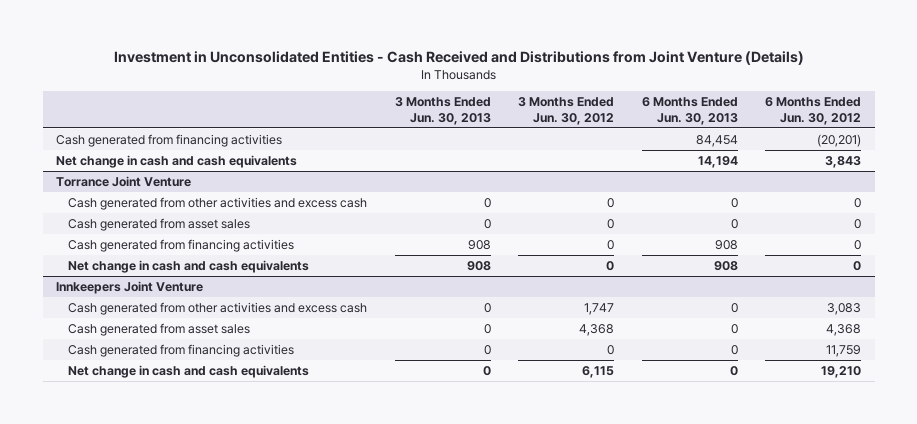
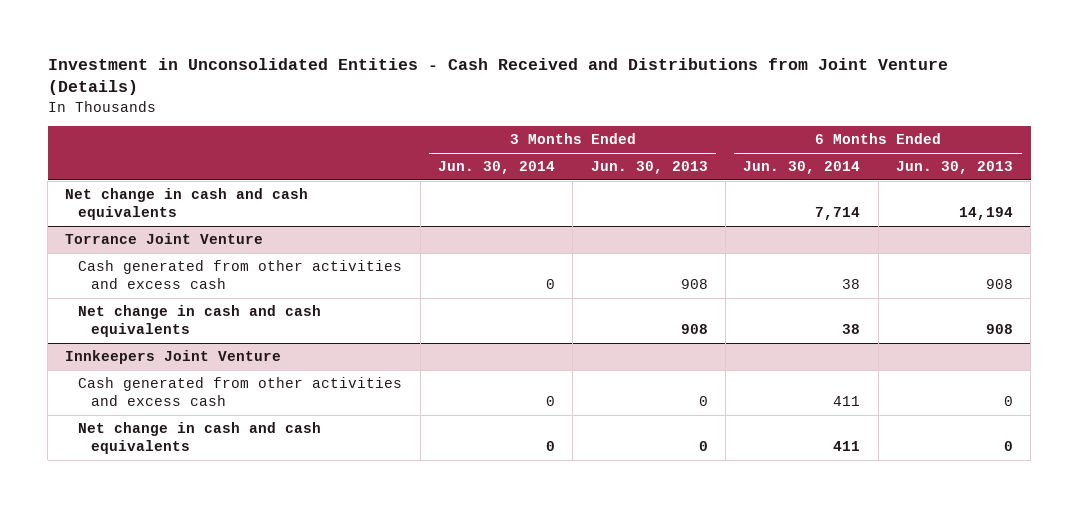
- | 3 Months Ended Jun. 30, 2013 | 3 Months Ended Jun. 30, 2012 | 6 Months Ended Jun. 30, 2013 | 6 Months Ended Jun. 30, 2012
+ | 3 Months Ended Jun. 30, 2014 | 3 Months Ended Jun. 30, 2013 | 6 Months Ended Jun. 30, 2014 | 6 Months Ended Jun. 30, 2013
- Cash generated from financing activities | | | 84,454 | (20,201)
@ Torrance Joint Venture
- Cash generated from other activities and excess cash | 0 | 0 | 0 | 0
- Cash generated from asset sales | 0 | 0 | 0 | 0
- Cash generated from financing activities | 908 | 0 | 908 | 0
+ Cash generated from other activities and excess cash | 0 | 908 | 38 | 908
@ Innkeepers Joint Venture
- Cash generated from asset sales | 0 | 4,368 | 0 | 4,368
- Cash generated from financing activities | 0 | 0 | 0 | 11,759

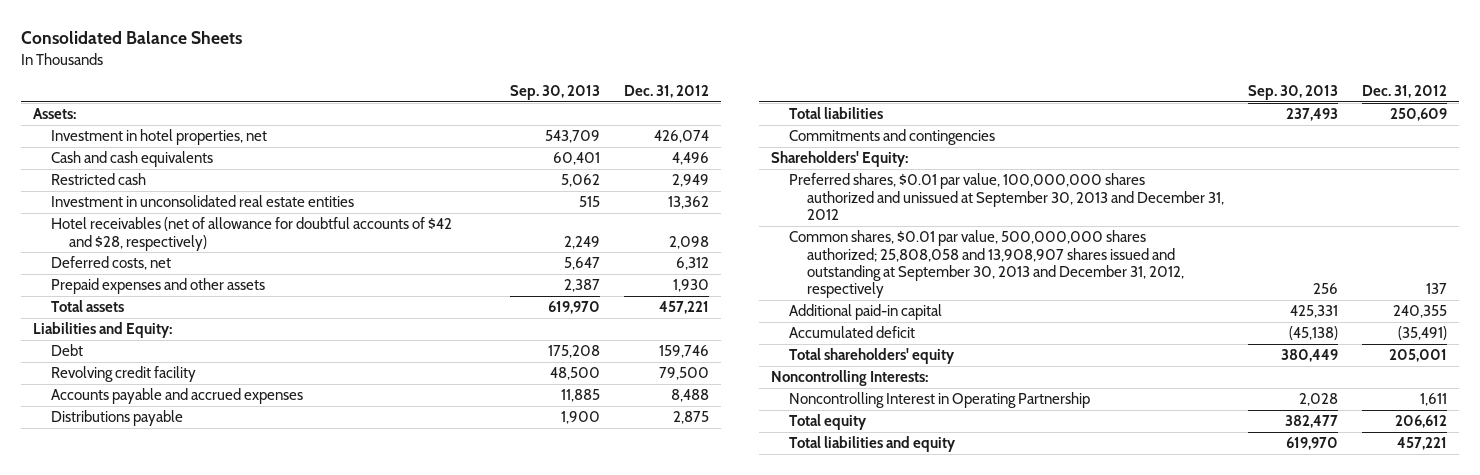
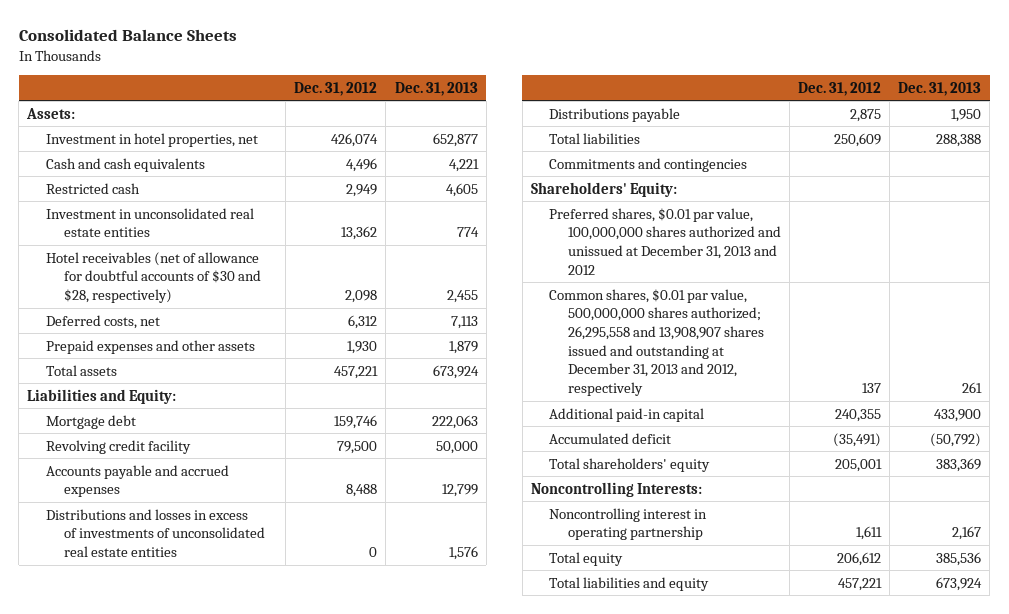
- | Sep. 30, 2013 | Dec. 31, 2012
+ | Dec. 31, 2012 | Dec. 31, 2013
- Hotel receivables (net of allowance for doubtful accounts of $42 and $28, respectively) | 2,249 | 2,098
+ Hotel receivables (net of allowance for doubtful accounts of $30 and $28, respectively) | 2,098 | 2,455
- Debt | 175,208 | 159,746
+ Mortgage debt | 159,746 | 222,063
+ Distributions and losses in excess of investments of unconsolidated real estate entities | 0 | 1,576
- Preferred shares, $0.01 par value, 100,000,000 shares authorized and unissued at September 30, 2013 and December 31, 2012
- Common shares, $0.01 par value, 500,000,000 shares authorized; 25,808,058 and 13,908,907 shares issued and outstanding at September 30, 2013 and December 31, 2012, respectively | 256 | 137
+ Preferred shares, $0.01 par value, 100,000,000 shares authorized and unissued at December 31, 2013 and 2012
+ Common shares, $0.01 par value, 500,000,000 shares authorized; 26,295,558 and 13,908,907 shares issued and outstanding at December 31, 2013 and 2012, respectively | 137 | 261
- Noncontrolling Interest in Operating Partnership | 2,028 | 1,611
+ Noncontrolling interest in operating partnership | 1,611 | 2,167

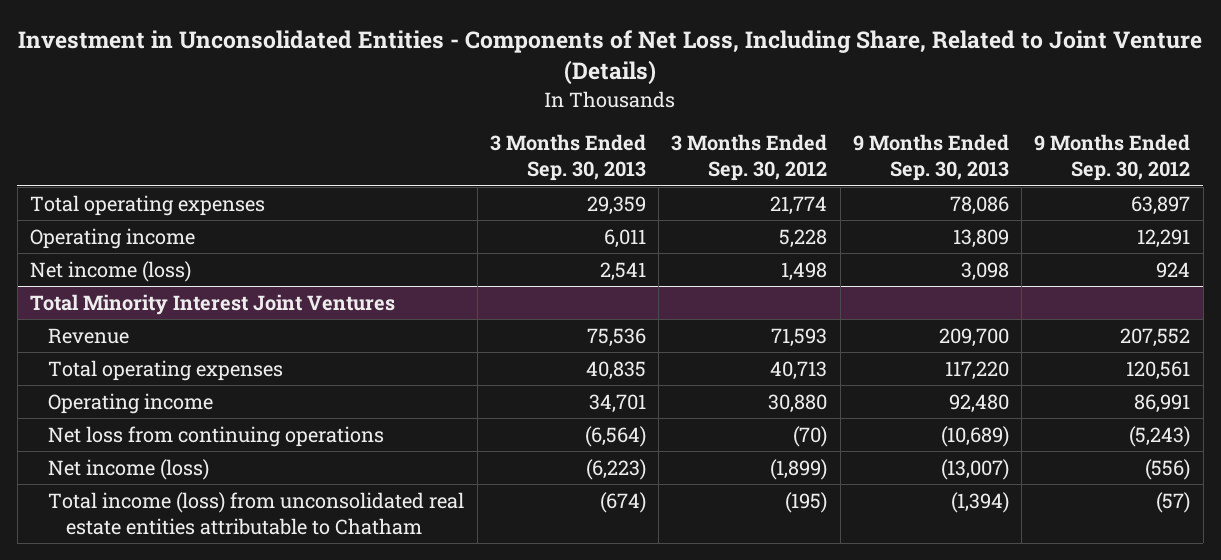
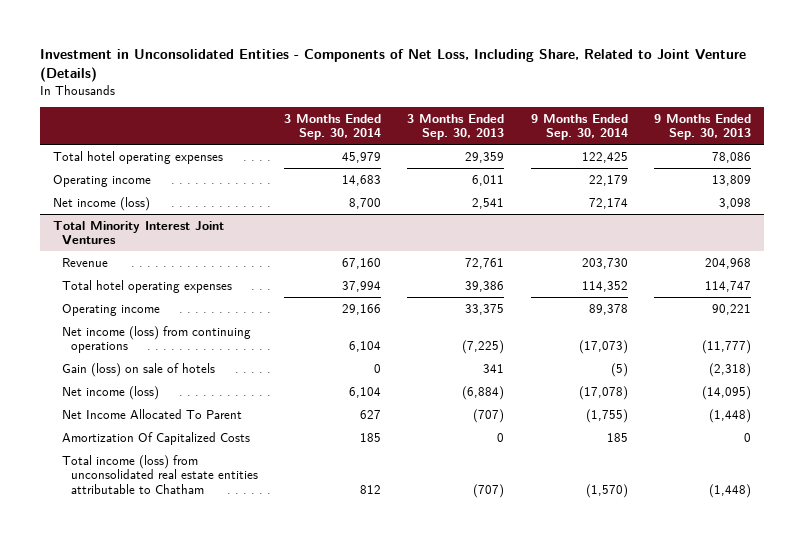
- | 3 Months Ended Sep. 30, 2013 | 3 Months Ended Sep. 30, 2012 | 9 Months Ended Sep. 30, 2013 | 9 Months Ended Sep. 30, 2012
+ | 3 Months Ended Sep. 30, 2014 | 3 Months Ended Sep. 30, 2013 | 9 Months Ended Sep. 30, 2014 | 9 Months Ended Sep. 30, 2013
- Total operating expenses | 29,359 | 21,774 | 78,086 | 63,897
+ Total hotel operating expenses | 45,979 | 29,359 | 122,425 | 78,086
@ Total Minority Interest Joint Ventures
- Revenue | 75,536 | 71,593 | 209,700 | 207,552
- Total operating expenses | 40,835 | 40,713 | 117,220 | 120,561
- Operating income | 34,701 | 30,880 | 92,480 | 86,991
- Net loss from continuing operations | (6,564) | (70) | (10,689) | (5,243)
- Net income (loss) | (6,223) | (1,899) | (13,007) | (556)
- Total income (loss) from unconsolidated real estate entities attributable to Chatham | (674) | (195) | (1,394) | (57)
+ Revenue | 67,160 | 72,761 | 203,730 | 204,968
+ Total hotel operating expenses | 37,994 | 39,386 | 114,352 | 114,747
+ Operating income | 29,166 | 33,375 | 89,378 | 90,221
+ Net income (loss) from continuing operations | 6,104 | (7,225) | (17,073) | (11,777)
+ Gain (loss) on sale of hotels | 0 | 341 | (5) | (2,318)
+ Net income (loss) | 6,104 | (6,884) | (17,078) | (14,095)
+ Net Income Allocated To Parent | 627 | (707) | (1,755) | (1,448)
+ Amortization Of Capitalized Costs | 185 | 0 | 185 | 0
+ Total income (loss) from unconsolidated real estate entities attributable to Chatham | 812 | (707) | (1,570) | (1,448)

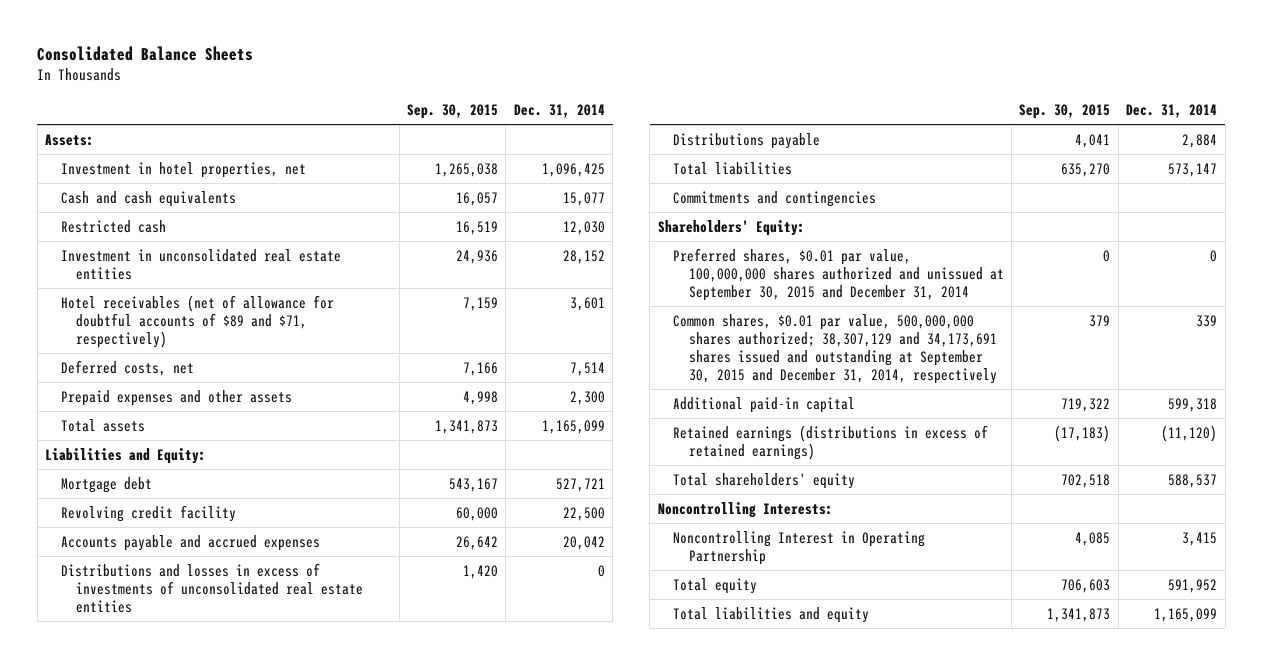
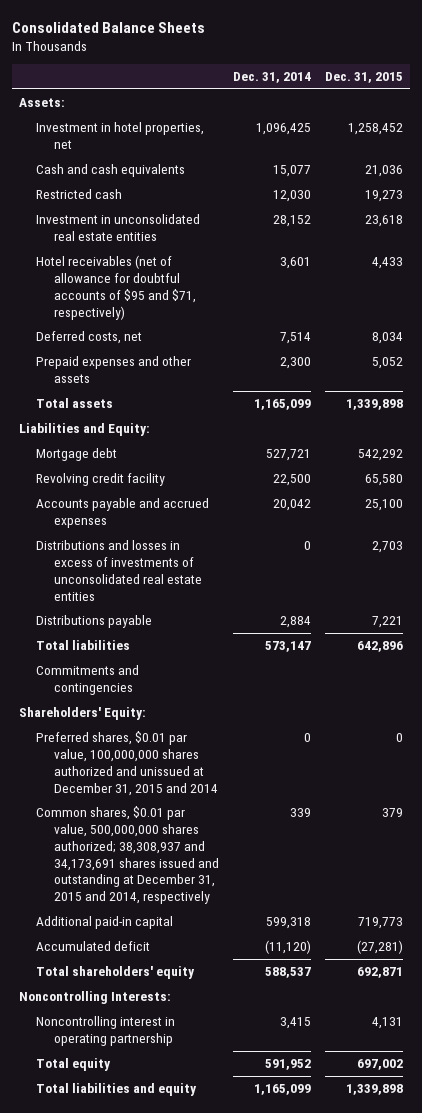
- | Sep. 30, 2015 | Dec. 31, 2014
+ | Dec. 31, 2014 | Dec. 31, 2015
- Hotel receivables (net of allowance for doubtful accounts of $89 and $71, respectively) | 7,159 | 3,601
+ Hotel receivables (net of allowance for doubtful accounts of $95 and $71, respectively) | 3,601 | 4,433
- Preferred shares, $0.01 par value, 100,000,000 shares authorized and unissued at September 30, 2015 and December 31, 2014 | 0 | 0
- Common shares, $0.01 par value, 500,000,000 shares authorized; 38,307,129 and 34,173,691 shares issued and outstanding at September 30, 2015 and December 31, 2014, respectively | 379 | 339
+ Preferred shares, $0.01 par value, 100,000,000 shares authorized and unissued at December 31, 2015 and 2014 | 0 | 0
+ Common shares, $0.01 par value, 500,000,000 shares authorized; 38,308,937 and 34,173,691 shares issued and outstanding at December 31, 2015 and 2014, respectively | 339 | 379
- Retained earnings (distributions in excess of retained earnings) | (17,183) | (11,120)
+ Accumulated deficit | (11,120) | (27,281)
- Noncontrolling Interest in Operating Partnership | 4,085 | 3,415
+ Noncontrolling interest in operating partnership | 3,415 | 4,131

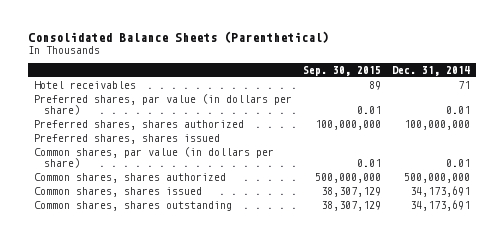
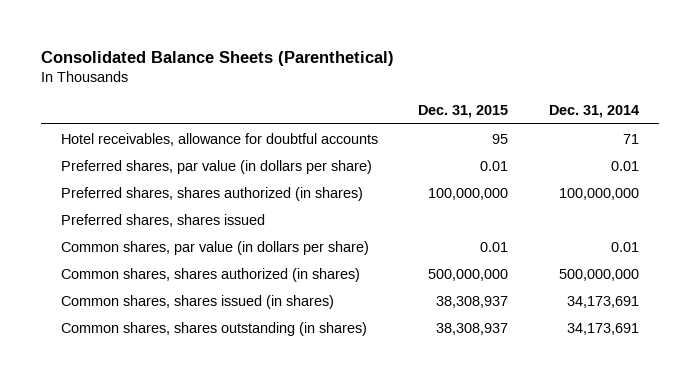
- | Sep. 30, 2015 | Dec. 31, 2014
+ | Dec. 31, 2015 | Dec. 31, 2014
- Hotel receivables | 89 | 71
+ Hotel receivables, allowance for doubtful accounts | 95 | 71
- Preferred shares, shares authorized | 100,000,000 | 100,000,000
+ Preferred shares, shares authorized (in shares) | 100,000,000 | 100,000,000
- Common shares, shares authorized | 500,000,000 | 500,000,000
- Common shares, shares issued | 38,307,129 | 34,173,691
- Common shares, shares outstanding | 38,307,129 | 34,173,691
+ Common shares, shares authorized (in shares) | 500,000,000 | 500,000,000
+ Common shares, shares issued (in shares) | 38,308,937 | 34,173,691
+ Common shares, shares outstanding (in shares) | 38,308,937 | 34,173,691

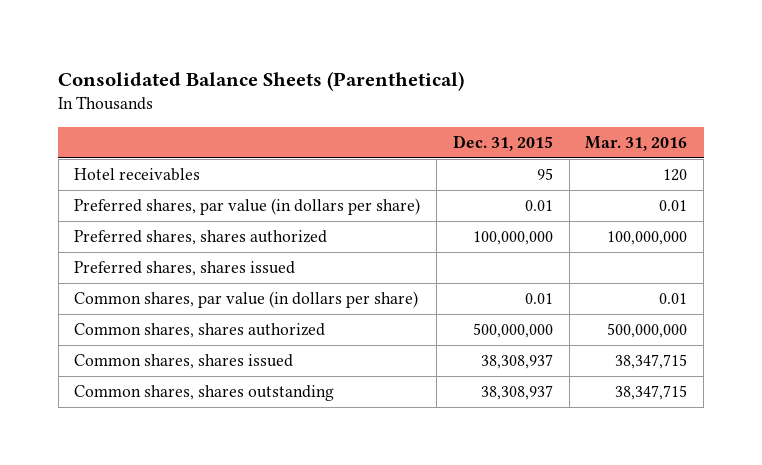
- | Dec. 31, 2015 | Dec. 31, 2014
+ | Dec. 31, 2015 | Mar. 31, 2016
- Hotel receivables, allowance for doubtful accounts | 95 | 71
+ Hotel receivables | 95 | 120
- Preferred shares, shares authorized (in shares) | 100,000,000 | 100,000,000
+ Preferred shares, shares authorized | 100,000,000 | 100,000,000
- Common shares, shares authorized (in shares) | 500,000,000 | 500,000,000
- Common shares, shares issued (in shares) | 38,308,937 | 34,173,691
- Common shares, shares outstanding (in shares) | 38,308,937 | 34,173,691
+ Common shares, shares authorized | 500,000,000 | 500,000,000
+ Common shares, shares issued | 38,308,937 | 38,347,715
+ Common shares, shares outstanding | 38,308,937 | 38,347,715

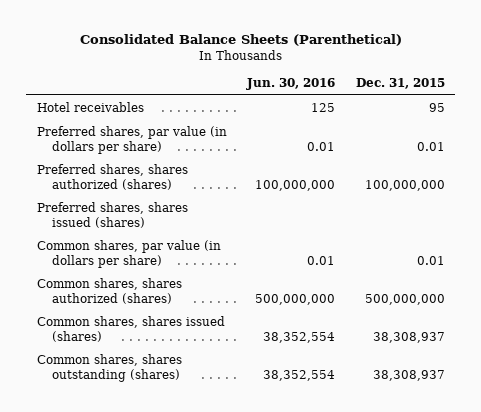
- | Dec. 31, 2015 | Mar. 31, 2016
+ | Jun. 30, 2016 | Dec. 31, 2015
- Preferred shares, shares authorized | 100,000,000 | 100,000,000
- Preferred shares, shares issued
+ Preferred shares, shares authorized (shares) | 100,000,000 | 100,000,000
+ Preferred shares, shares issued (shares)
- Common shares, shares authorized | 500,000,000 | 500,000,000
- Common shares, shares issued | 38,308,937 | 38,347,715
- Common shares, shares outstanding | 38,308,937 | 38,347,715
+ Common shares, shares authorized (shares) | 500,000,000 | 500,000,000
+ Common shares, shares issued (shares) | 38,352,554 | 38,308,937
+ Common shares, shares outstanding (shares) | 38,352,554 | 38,308,937

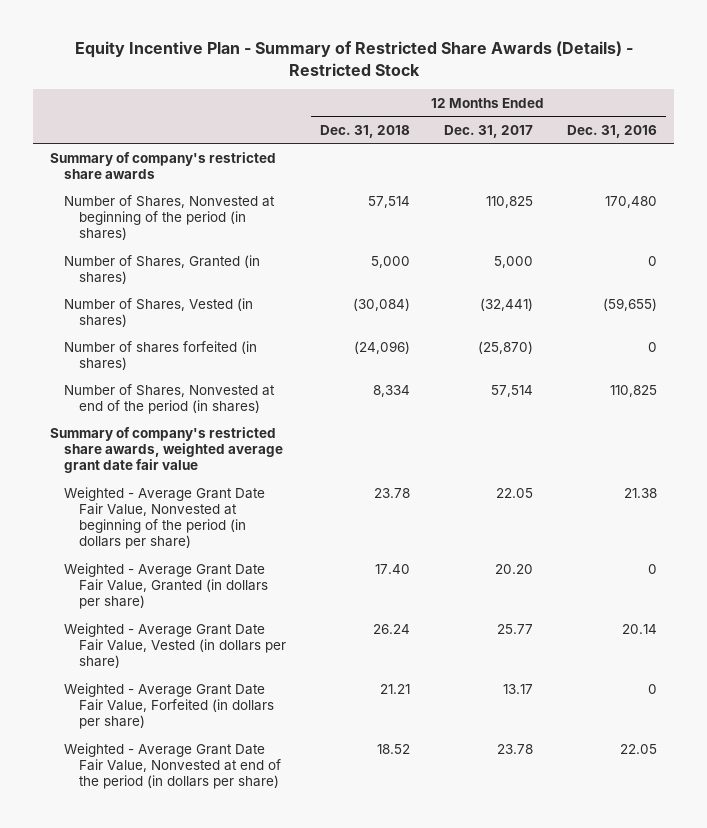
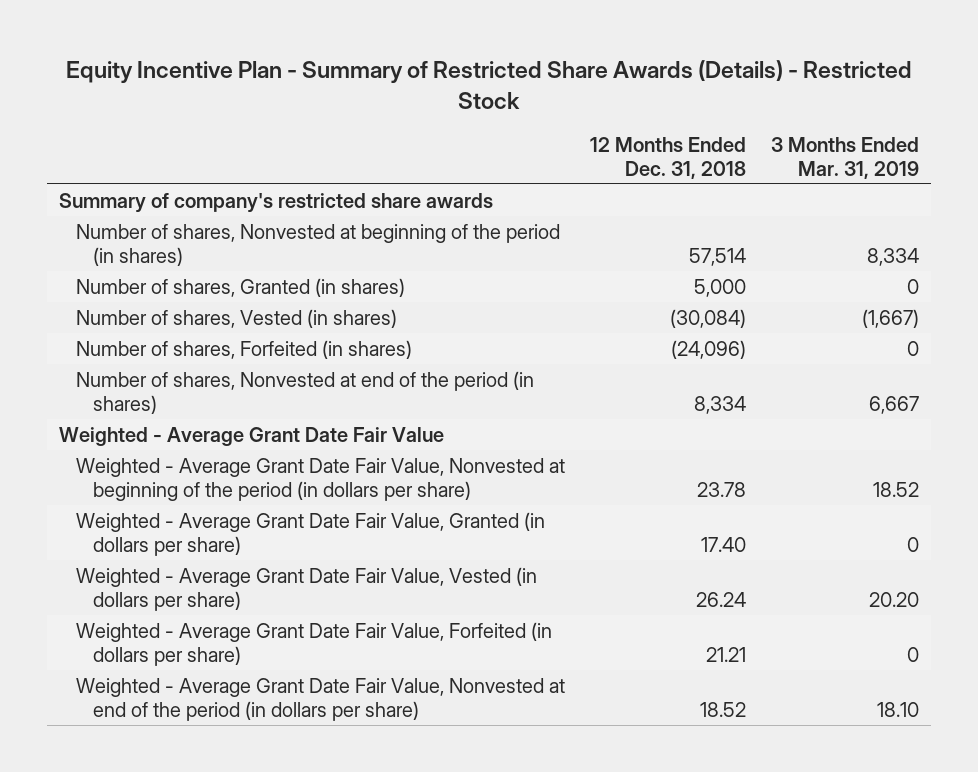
- | 12 Months Ended Dec. 31, 2018 | 12 Months Ended Dec. 31, 2017 | 12 Months Ended Dec. 31, 2016
+ | 12 Months Ended Dec. 31, 2018 | 3 Months Ended Mar. 31, 2019
- Number of Shares, Nonvested at beginning of the period (in shares) | 57,514 | 110,825 | 170,480
- Number of Shares, Granted (in shares) | 5,000 | 5,000 | 0
- Number of Shares, Vested (in shares) | (30,084) | (32,441) | (59,655)
- Number of shares forfeited (in shares) | (24,096) | (25,870) | 0
- Number of Shares, Nonvested at end of the period (in shares) | 8,334 | 57,514 | 110,825
- Summary of company's restricted share awards, weighted average grant date fair value
+ Number of shares, Nonvested at beginning of the period (in shares) | 57,514 | 8,334
+ Number of shares, Granted (in shares) | 5,000 | 0
+ Number of shares, Vested (in shares) | (30,084) | (1,667)
+ Number of shares, Forfeited (in shares) | (24,096) | 0
+ Number of shares, Nonvested at end of the period (in shares) | 8,334 | 6,667
+ Weighted - Average Grant Date Fair Value

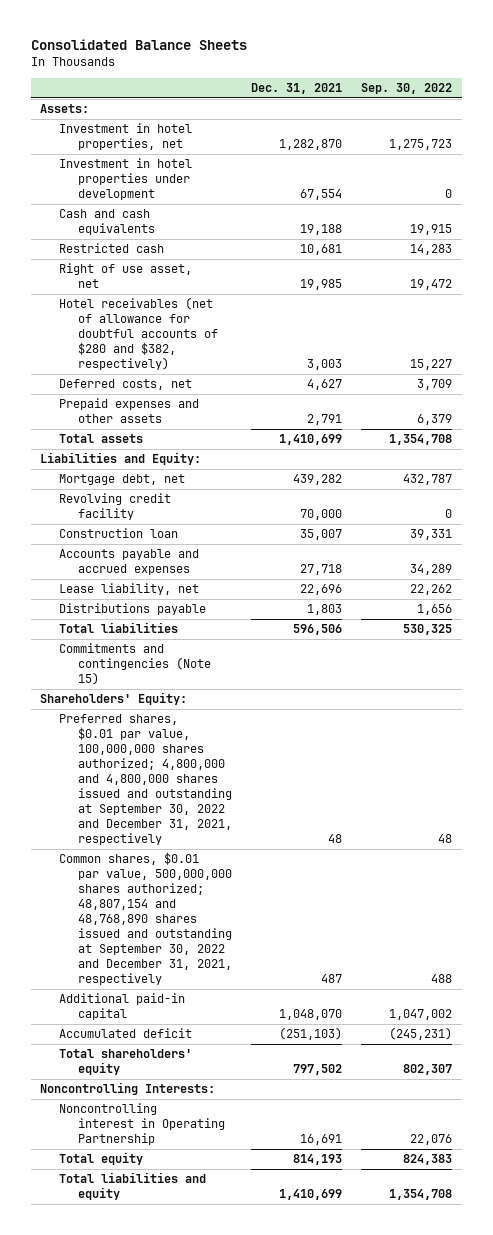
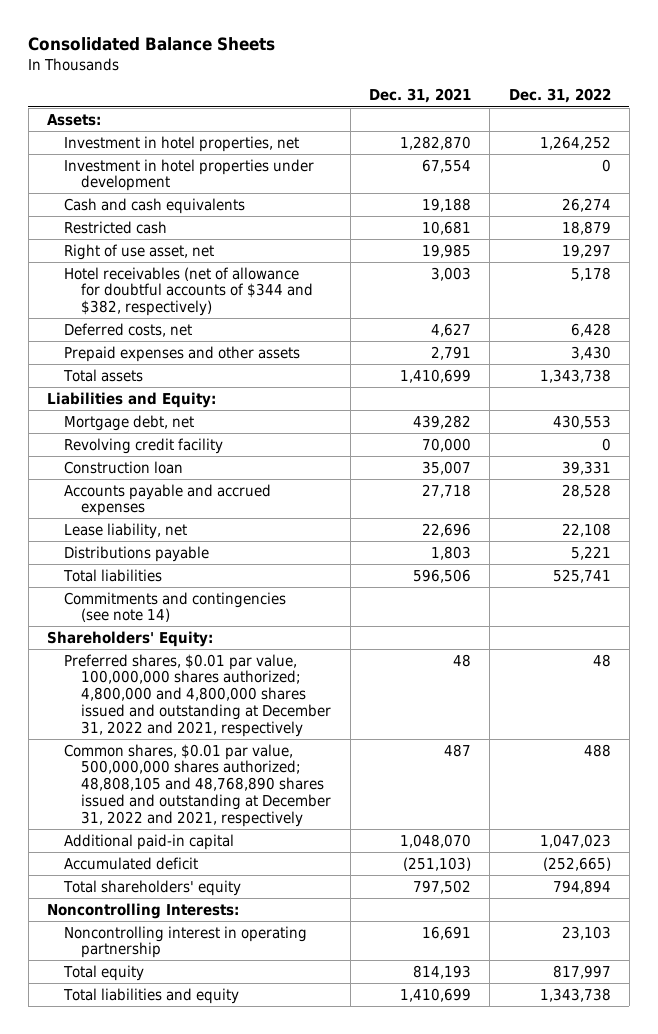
- | Dec. 31, 2021 | Sep. 30, 2022
+ | Dec. 31, 2021 | Dec. 31, 2022
- Hotel receivables (net of allowance for doubtful accounts of $280 and $382, respectively) | 3,003 | 15,227
+ Hotel receivables (net of allowance for doubtful accounts of $344 and $382, respectively) | 3,003 | 5,178
- Commitments and contingencies (Note 15)
+ Commitments and contingencies (see note 14)
- Preferred shares, $0.01 par value, 100,000,000 shares authorized; 4,800,000 and 4,800,000 shares issued and outstanding at September 30, 2022 and December 31, 2021, respectively | 48 | 48
- Common shares, $0.01 par value, 500,000,000 shares authorized; 48,807,154 and 48,768,890 shares issued and outstanding at September 30, 2022 and December 31, 2021, respectively | 487 | 488
+ Preferred shares, $0.01 par value, 100,000,000 shares authorized; 4,800,000 and 4,800,000 shares issued and outstanding at December 31, 2022 and 2021, respectively | 48 | 48
+ Common shares, $0.01 par value, 500,000,000 shares authorized; 48,808,105 and 48,768,890 shares issued and outstanding at December 31, 2022 and 2021, respectively | 487 | 488
- Noncontrolling interest in Operating Partnership | 16,691 | 22,076
+ Noncontrolling interest in operating partnership | 16,691 | 23,103

